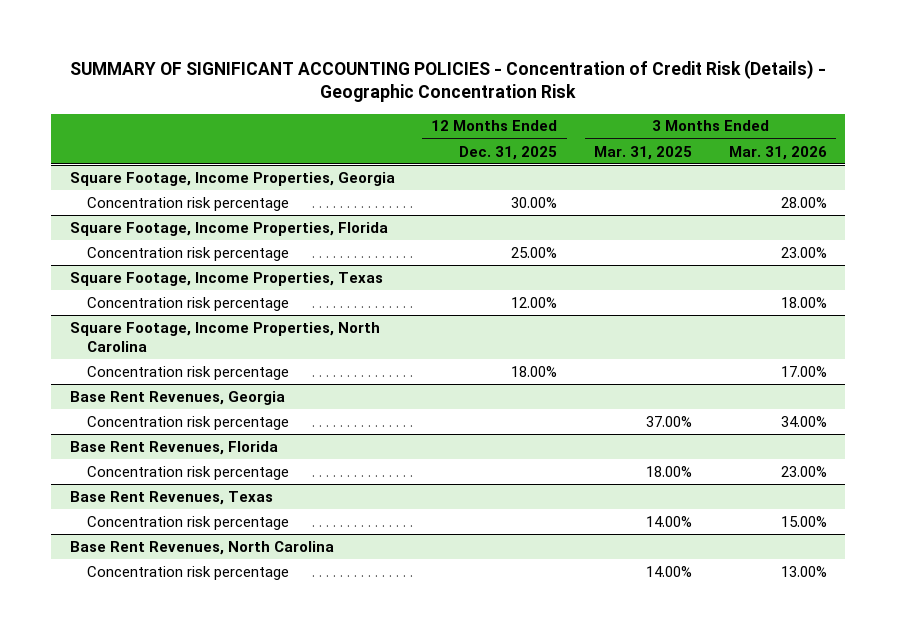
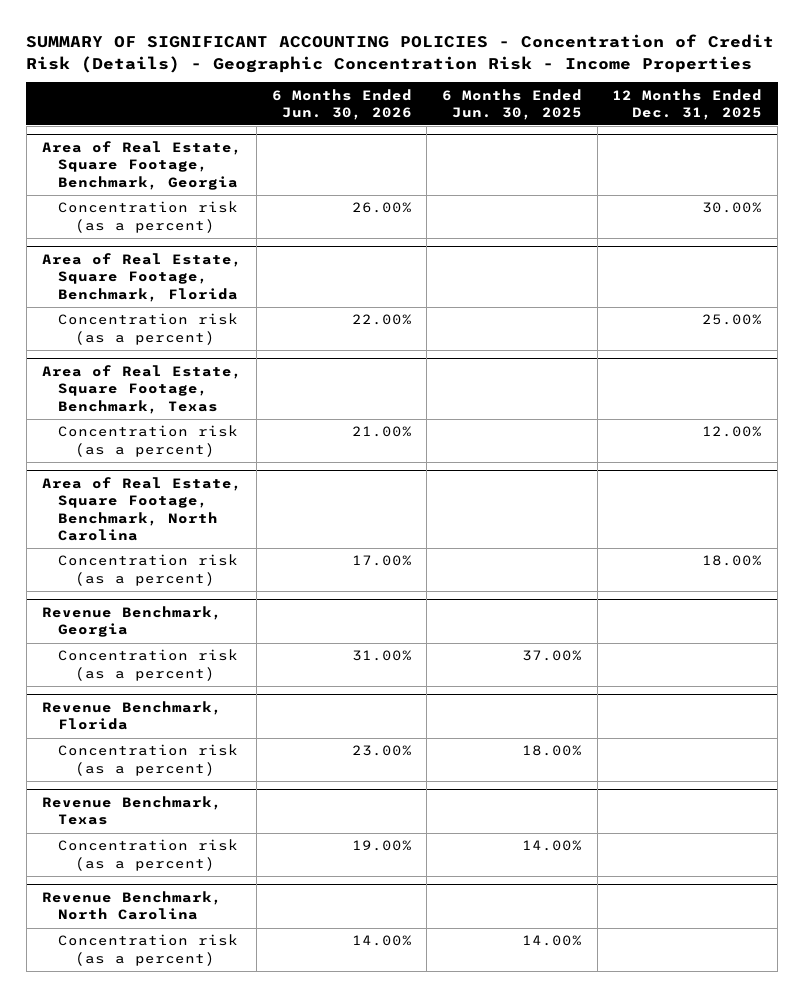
- SUMMARY OF SIGNIFICANT ACCOUNTING POLICIES - Concentration of Credit Risk (Details) - Geographic Concentration Risk
+ SUMMARY OF SIGNIFICANT ACCOUNTING POLICIES - Concentration of Credit Risk (Details) - Geographic Concentration Risk - Income Properties
- | 12 Months Ended Dec. 31, 2025 | 3 Months Ended Mar. 31, 2025 | 3 Months Ended Mar. 31, 2026
+ | 6 Months Ended Jun. 30, 2026 | 6 Months Ended Jun. 30, 2025 | 12 Months Ended Dec. 31, 2025
- Square Footage, Income Properties, Georgia
- Concentration risk percentage | 30.00% | | 28.00%
- Square Footage, Income Properties, Florida
- Concentration risk percentage | 25.00% | | 23.00%
- Square Footage, Income Properties, Texas
- Concentration risk percentage | 12.00% | | 18.00%
- Square Footage, Income Properties, North Carolina
- Concentration risk percentage | 18.00% | | 17.00%
- Base Rent Revenues, Georgia
- Concentration risk percentage | | 37.00% | 34.00%
- Base Rent Revenues, Florida
- Concentration risk percentage | | 18.00% | 23.00%
- Base Rent Revenues, Texas
- Concentration risk percentage | | 14.00% | 15.00%
- Base Rent Revenues, North Carolina
- Concentration risk percentage | | 14.00% | 13.00%
+ Area of Real Estate, Square Footage, Benchmark, Georgia
+ Concentration risk (as a percent) | 26.00% | | 30.00%
+ Area of Real Estate, Square Footage, Benchmark, Florida
+ Concentration risk (as a percent) | 22.00% | | 25.00%
+ Area of Real Estate, Square Footage, Benchmark, Texas
+ Concentration risk (as a percent) | 21.00% | | 12.00%
+ Area of Real Estate, Square Footage, Benchmark, North Carolina
+ Concentration risk (as a percent) | 17.00% | | 18.00%
+ Revenue Benchmark, Georgia
+ Concentration risk (as a percent) | 31.00% | 37.00% |
+ Revenue Benchmark, Florida
+ Concentration risk (as a percent) | 23.00% | 18.00% |
+ Revenue Benchmark, Texas
+ Concentration risk (as a percent) | 19.00% | 14.00% |
+ Revenue Benchmark, North Carolina
+ Concentration risk (as a percent) | 14.00% | 14.00% |

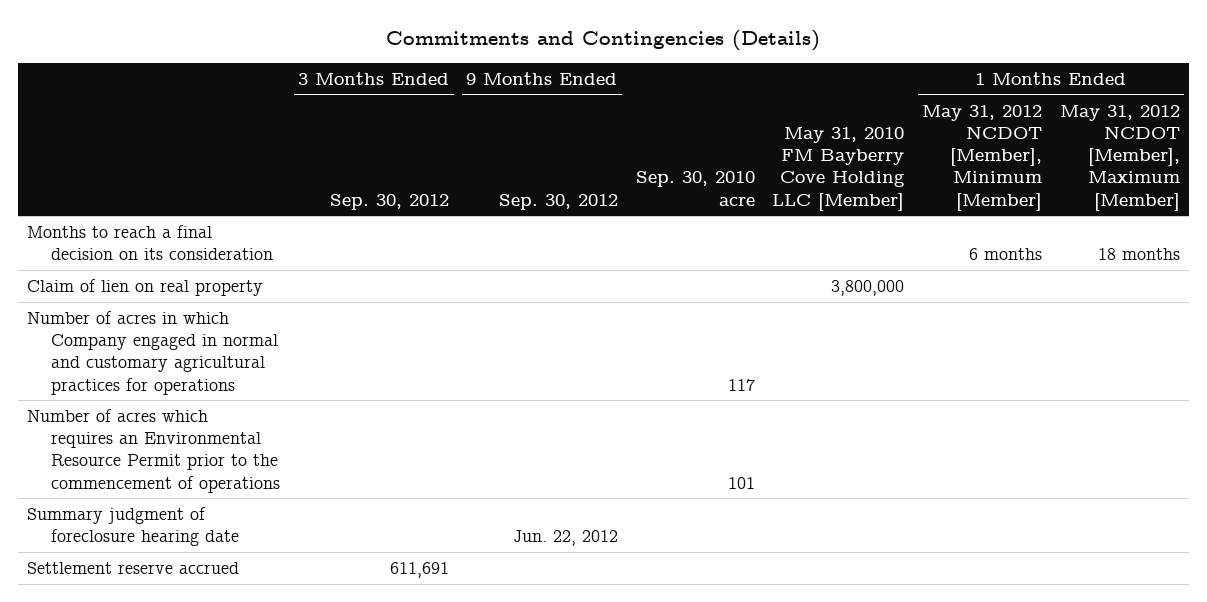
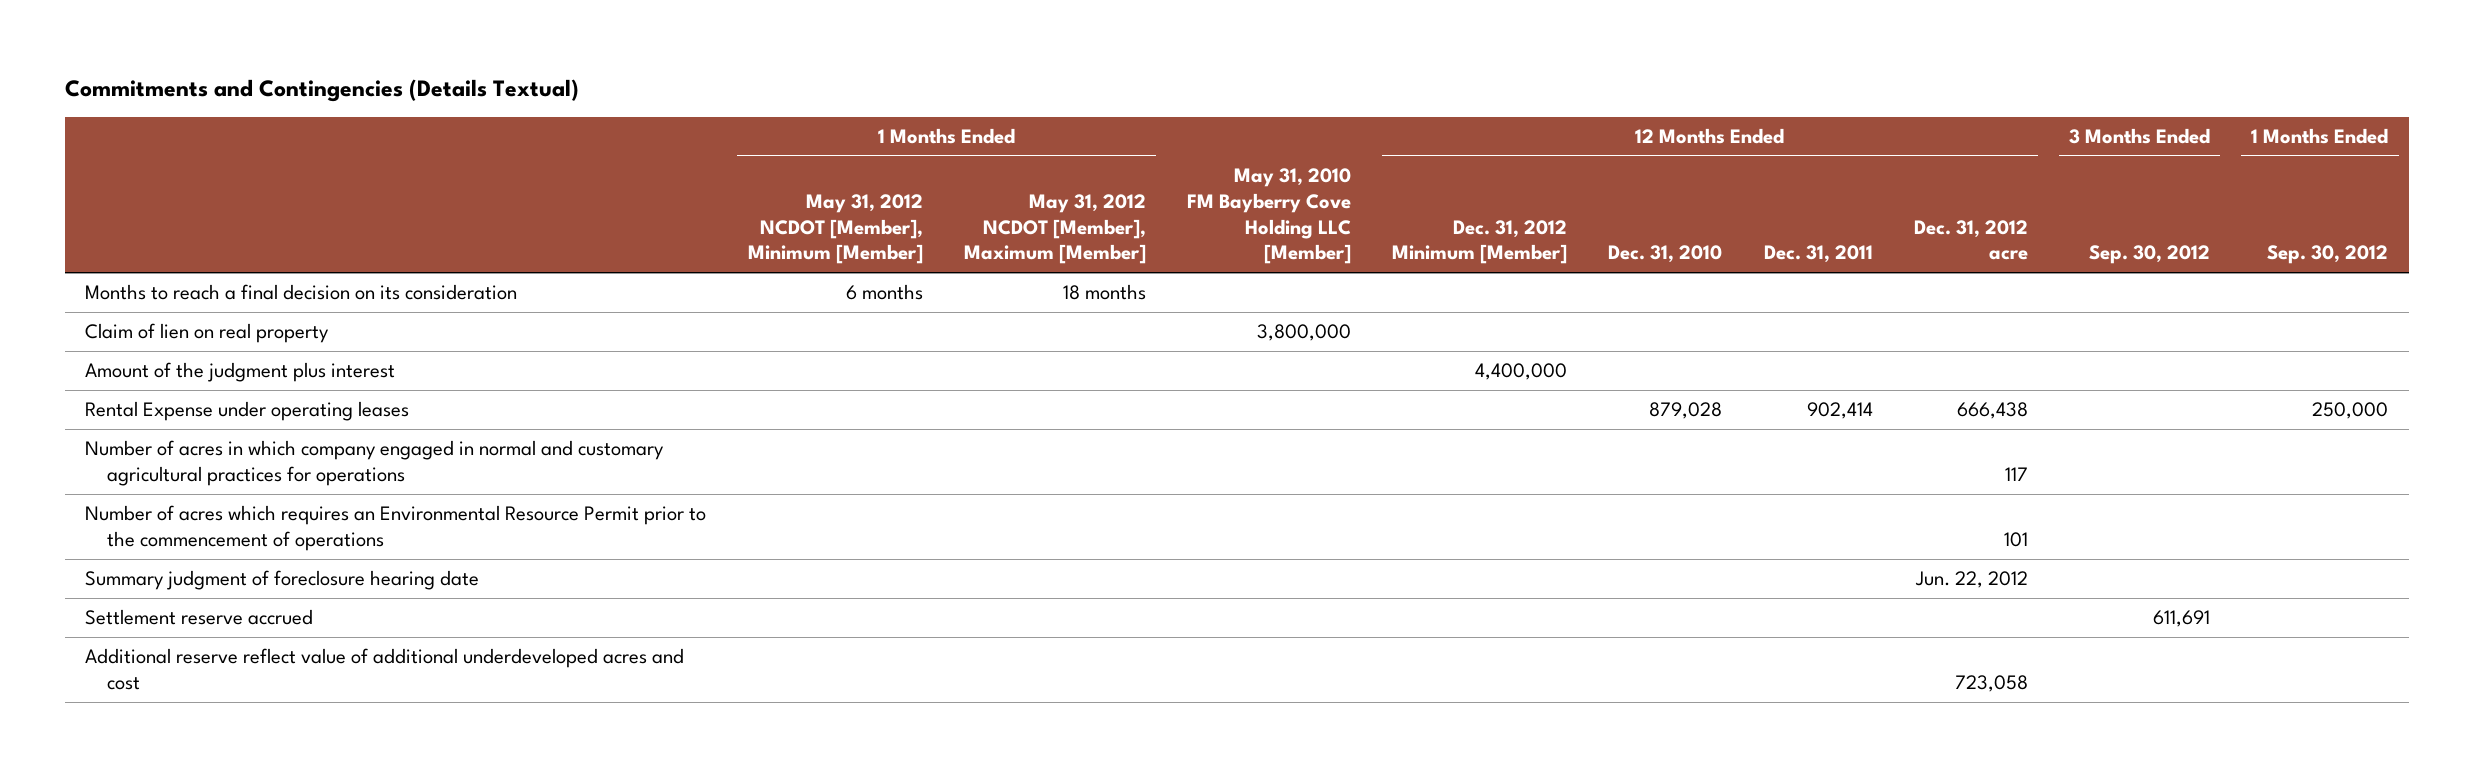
- Commitments and Contingencies (Details)
+ Commitments and Contingencies (Details Textual)
- | 3 Months Ended Sep. 30, 2012 | 9 Months Ended Sep. 30, 2012 | Sep. 30, 2010 acre | May 31, 2010 FM Bayberry Cove Holding LLC [Member] | 1 Months Ended May 31, 2012 NCDOT [Member], Minimum [Member] | 1 Months Ended May 31, 2012 NCDOT [Member], Maximum [Member]
+ | 1 Months Ended May 31, 2012 NCDOT [Member], Minimum [Member] | 1 Months Ended May 31, 2012 NCDOT [Member], Maximum [Member] | May 31, 2010 FM Bayberry Cove Holding LLC [Member] | 12 Months Ended Dec. 31, 2012 Minimum [Member] | 12 Months Ended Dec. 31, 2010 | 12 Months Ended Dec. 31, 2011 | 12 Months Ended Dec. 31, 2012 acre | 3 Months Ended Sep. 30, 2012 | 1 Months Ended Sep. 30, 2012
- Number of acres in which Company engaged in normal and customary agricultural practices for operations | | | 117 | | |
+ Amount of the judgment plus interest | | | | 4,400,000 | | | | |
+ Rental Expense under operating leases | | | | | 879,028 | 902,414 | 666,438 | | 250,000
+ Number of acres in which company engaged in normal and customary agricultural practices for operations | | | | | | | 117 | |
+ Additional reserve reflect value of additional underdeveloped acres and cost | | | | | | | 723,058 | |

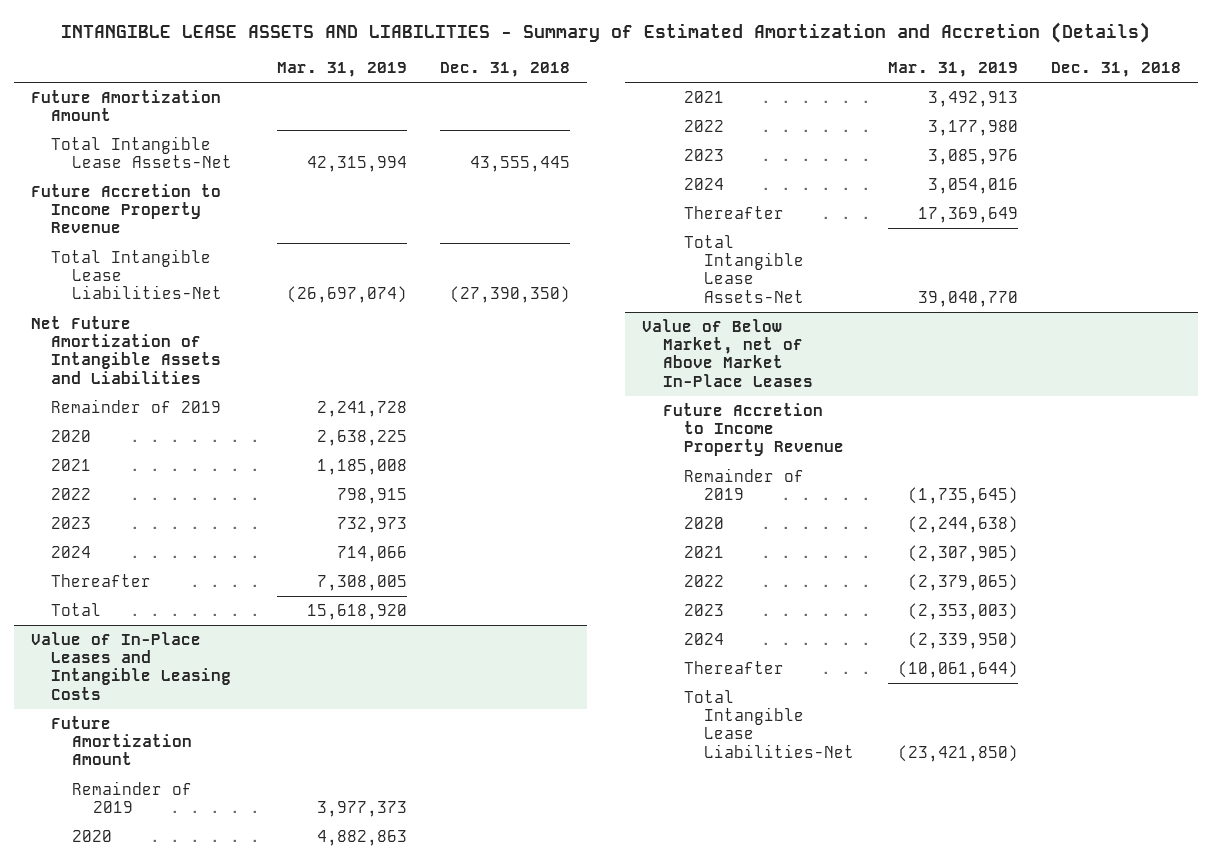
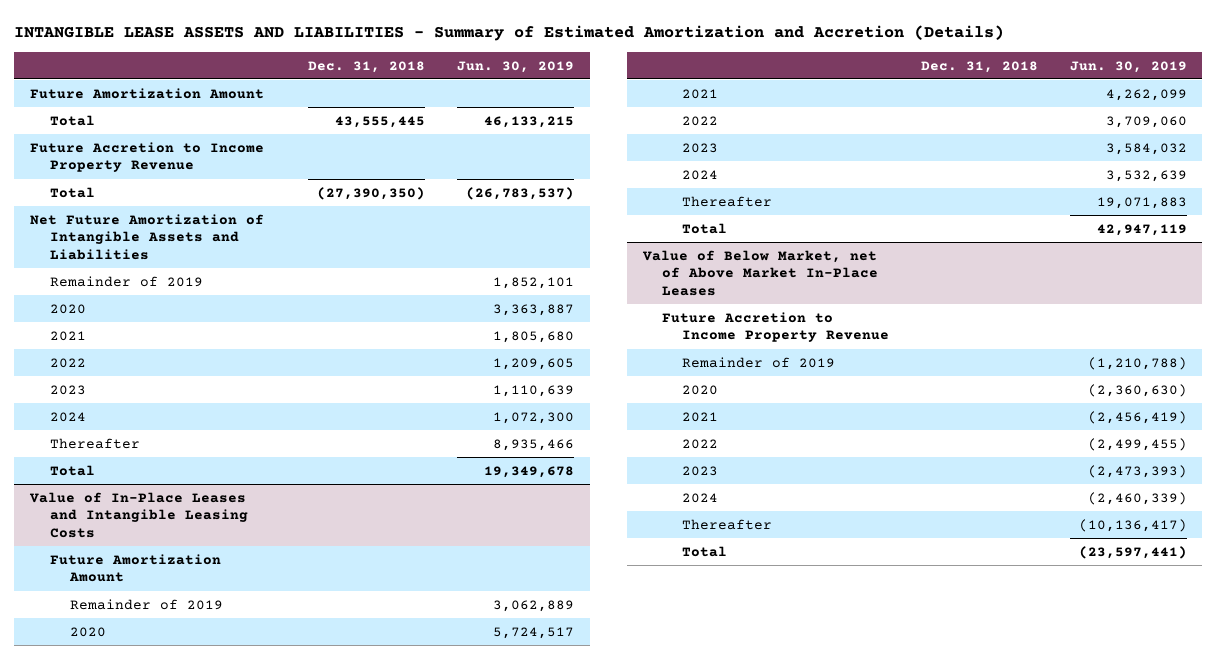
- | Mar. 31, 2019 | Dec. 31, 2018
+ | Dec. 31, 2018 | Jun. 30, 2019
- Total Intangible Lease Assets-Net | 42,315,994 | 43,555,445
+ Total | 43,555,445 | 46,133,215
- Total Intangible Lease Liabilities-Net | (26,697,074) | (27,390,350)
+ Total | (27,390,350) | (26,783,537)
@ Value of In-Place Leases and Intangible Leasing Costs
- Total Intangible Lease Assets-Net | 39,040,770 |
+ Total | | 42,947,119
@ Value of Below Market, net of Above Market In-Place Leases
- Total Intangible Lease Liabilities-Net | (23,421,850) |
+ Total | | (23,597,441)

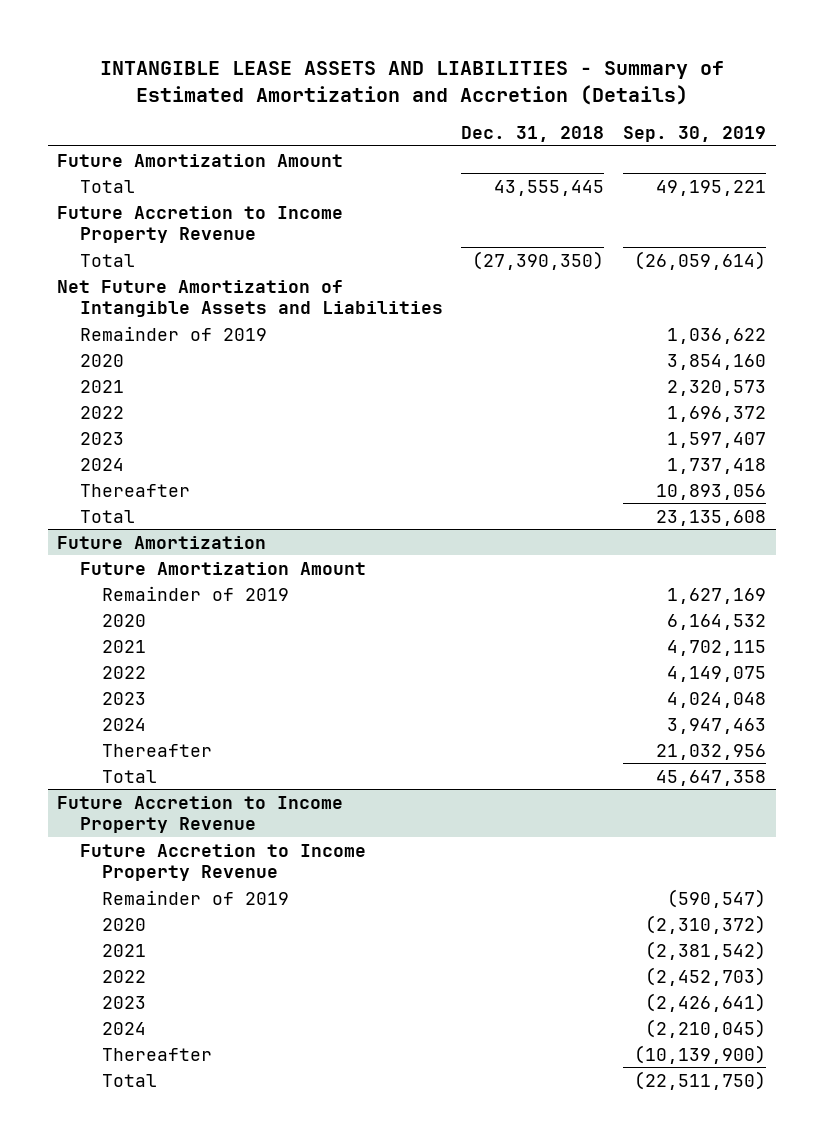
- | Dec. 31, 2018 | Jun. 30, 2019
+ | Dec. 31, 2018 | Sep. 30, 2019
- Value of In-Place Leases and Intangible Leasing Costs
+ Future Amortization
- Value of Below Market, net of Above Market In-Place Leases
+ Future Accretion to Income Property Revenue

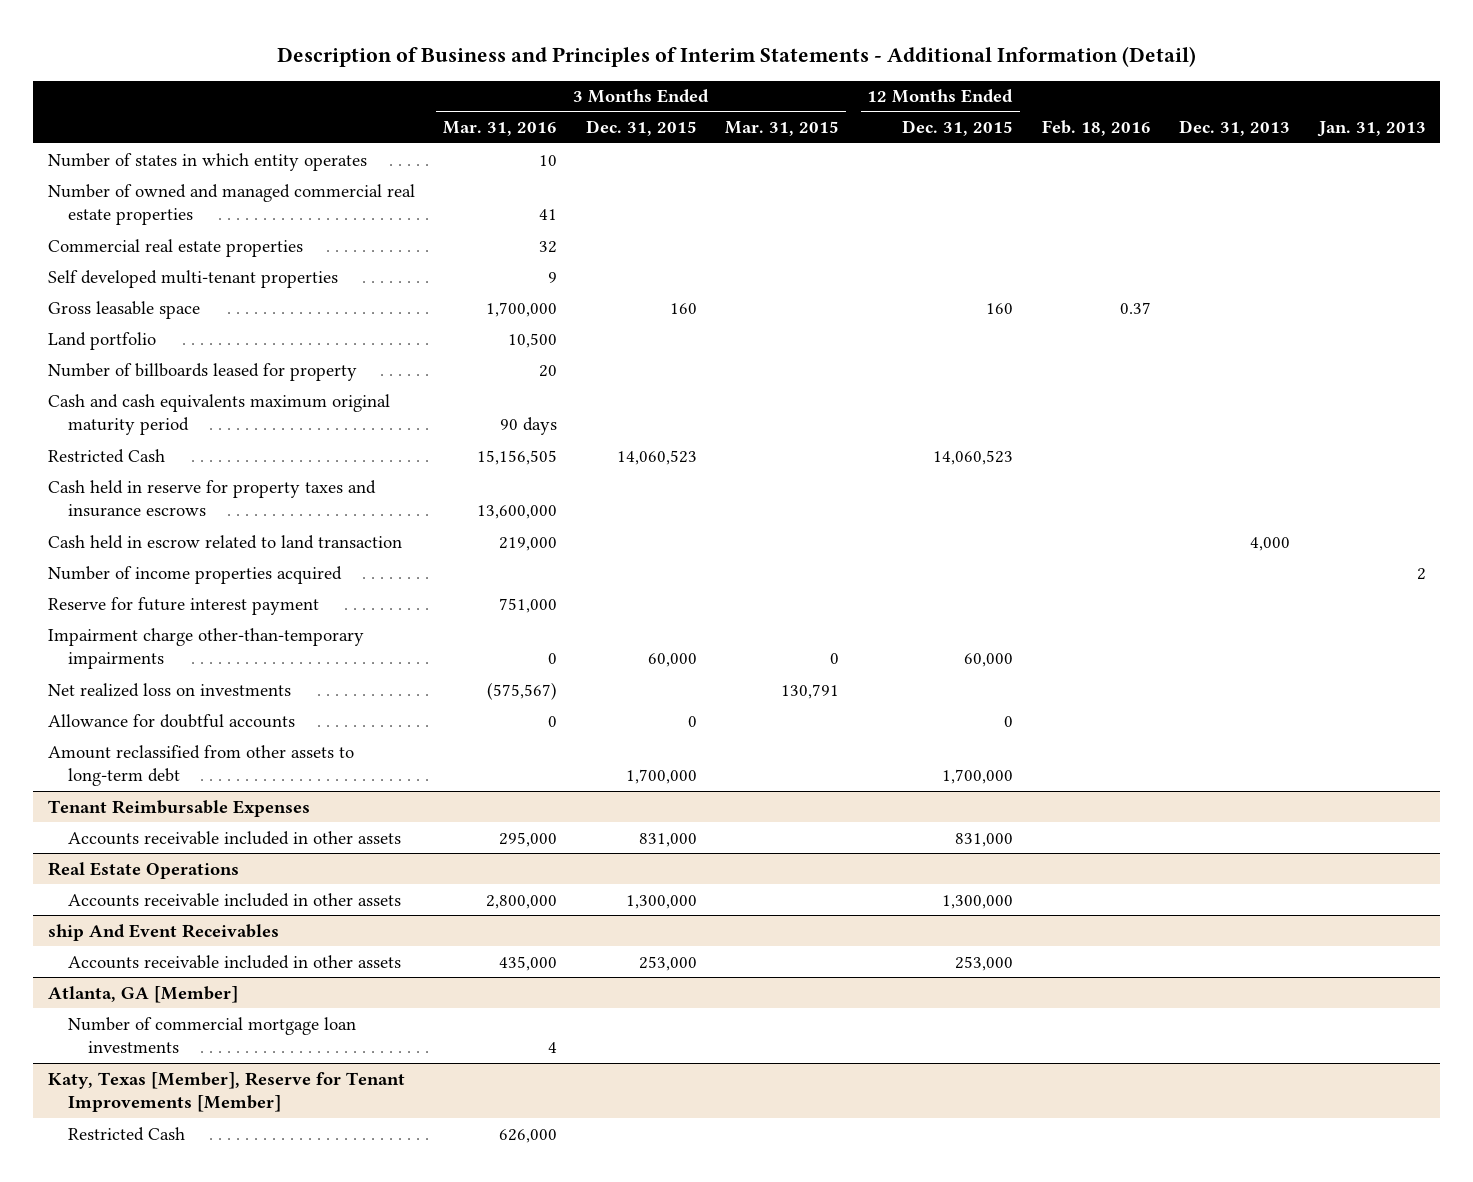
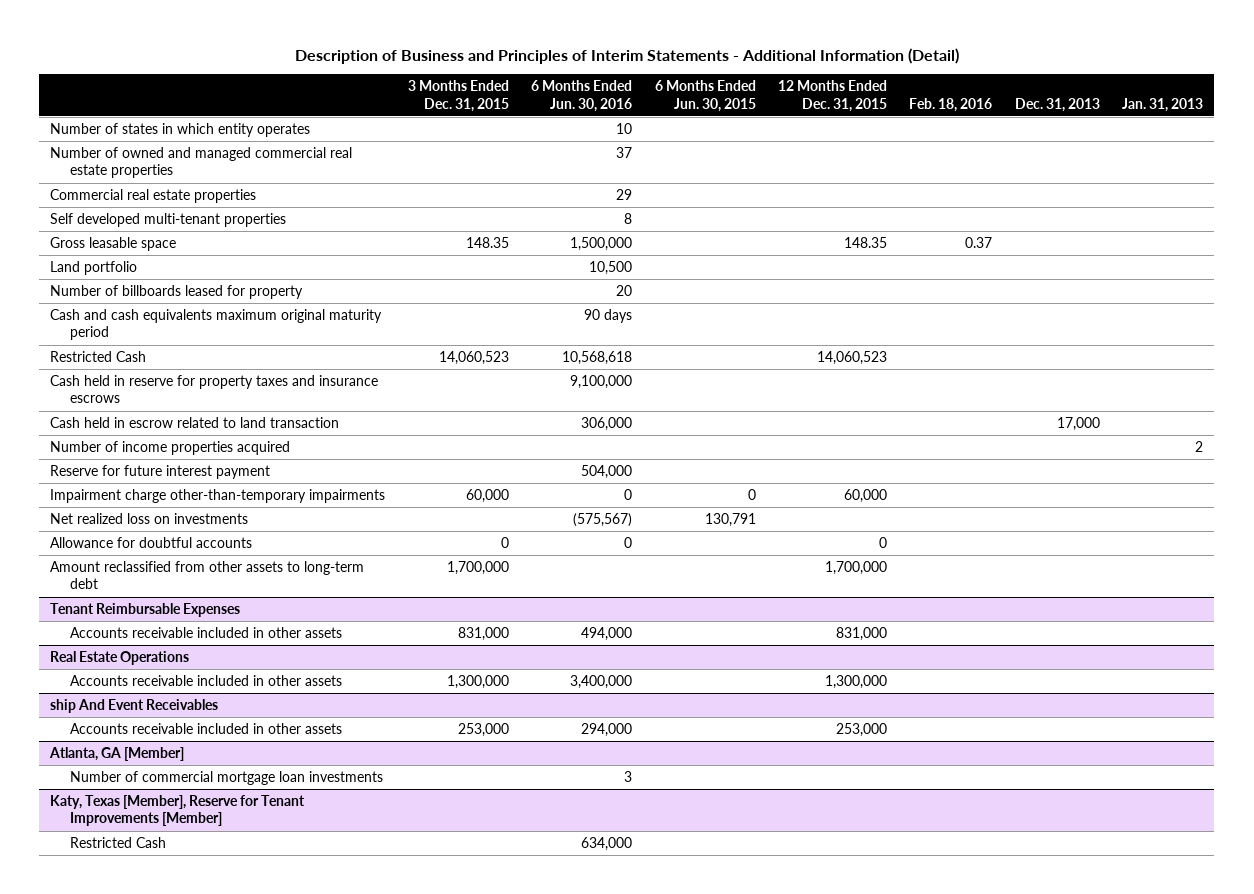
- | 3 Months Ended Mar. 31, 2016 | 3 Months Ended Dec. 31, 2015 | 3 Months Ended Mar. 31, 2015 | 12 Months Ended Dec. 31, 2015 | Feb. 18, 2016 | Dec. 31, 2013 | Jan. 31, 2013
+ | 3 Months Ended Dec. 31, 2015 | 6 Months Ended Jun. 30, 2016 | 6 Months Ended Jun. 30, 2015 | 12 Months Ended Dec. 31, 2015 | Feb. 18, 2016 | Dec. 31, 2013 | Jan. 31, 2013
- Gross leasable space | 1,700,000 | 160 | | 160 | 0.37 | |
+ Gross leasable space | 148.35 | 1,500,000 | | 148.35 | 0.37 | |
- Cash held in escrow related to land transaction | 219,000 | | | | | 4,000 |
+ Cash held in escrow related to land transaction | | 306,000 | | | | 17,000 |

